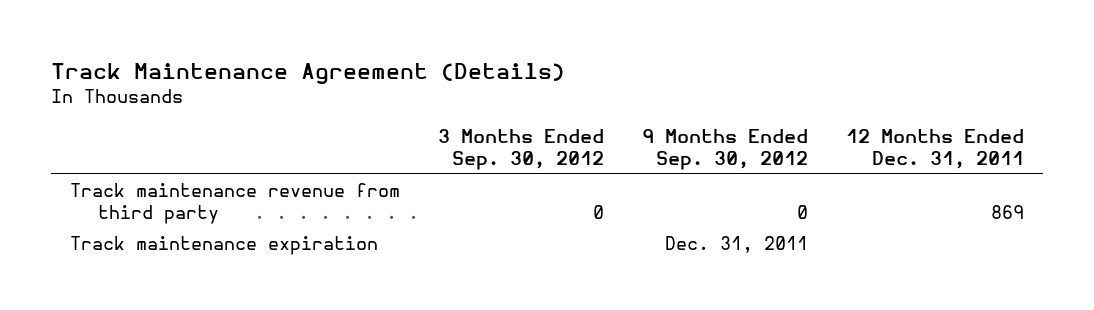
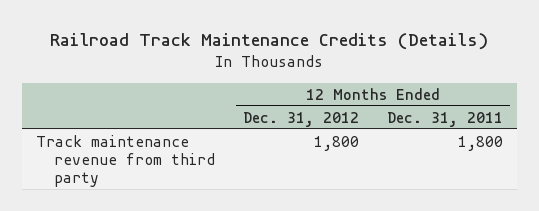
- Track Maintenance Agreement (Details)
+ Railroad Track Maintenance Credits (Details)
- | 3 Months Ended Sep. 30, 2012 | 9 Months Ended Sep. 30, 2012 | 12 Months Ended Dec. 31, 2011
+ | 12 Months Ended Dec. 31, 2012 | 12 Months Ended Dec. 31, 2011
- Track maintenance revenue from third party | 0 | 0 | 869
- Track maintenance expiration | | Dec. 31, 2011 |
+ Track maintenance revenue from third party | 1,800 | 1,800

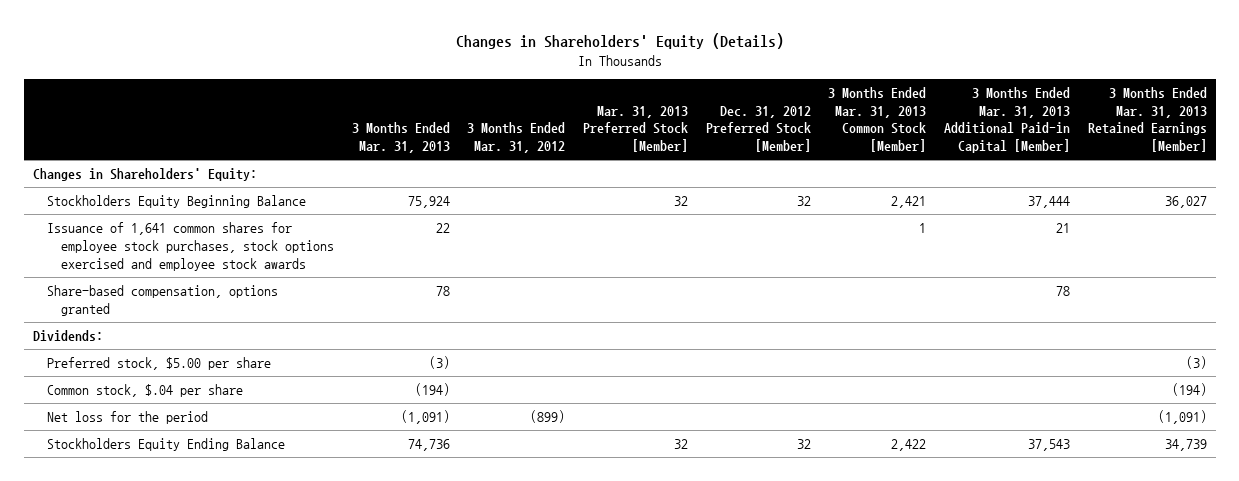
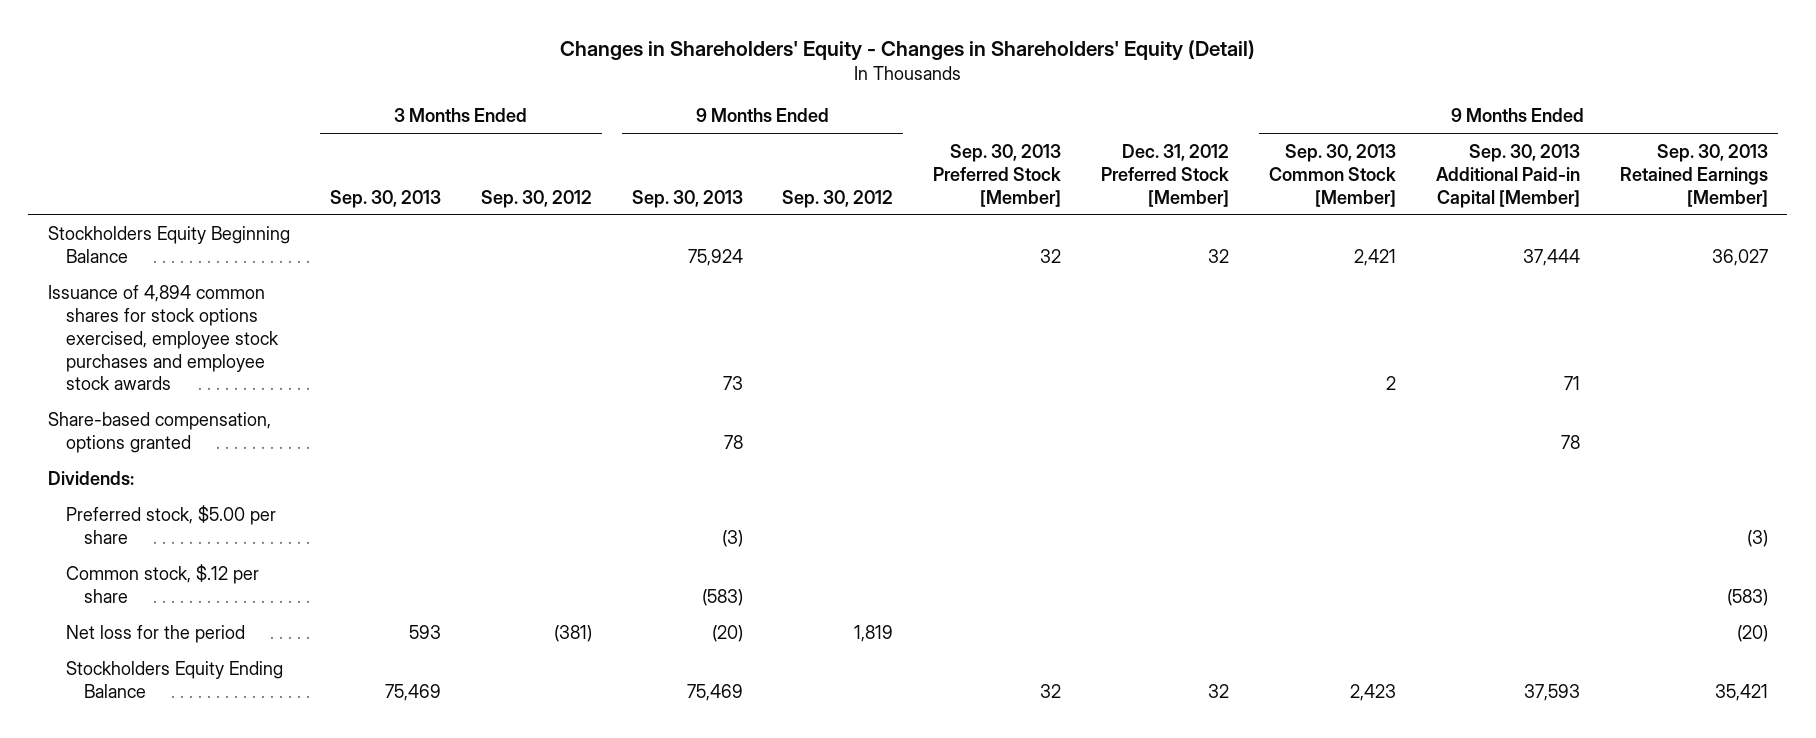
- Changes in Shareholders' Equity (Details)
+ Changes in Shareholders' Equity - Changes in Shareholders' Equity (Detail)
- | 3 Months Ended Mar. 31, 2013 | 3 Months Ended Mar. 31, 2012 | Mar. 31, 2013 Preferred Stock [Member] | Dec. 31, 2012 Preferred Stock [Member] | 3 Months Ended Mar. 31, 2013 Common Stock [Member] | 3 Months Ended Mar. 31, 2013 Additional Paid-in Capital [Member] | 3 Months Ended Mar. 31, 2013 Retained Earnings [Member]
+ | 3 Months Ended Sep. 30, 2013 | 3 Months Ended Sep. 30, 2012 | 9 Months Ended Sep. 30, 2013 | 9 Months Ended Sep. 30, 2012 | Sep. 30, 2013 Preferred Stock [Member] | Dec. 31, 2012 Preferred Stock [Member] | 9 Months Ended Sep. 30, 2013 Common Stock [Member] | 9 Months Ended Sep. 30, 2013 Additional Paid-in Capital [Member] | 9 Months Ended Sep. 30, 2013 Retained Earnings [Member]
- Changes in Shareholders' Equity:
- Issuance of 1,641 common shares for employee stock purchases, stock options exercised and employee stock awards | 22 | | | | 1 | 21 |
+ Issuance of 4,894 common shares for stock options exercised, employee stock purchases and employee stock awards | | | 73 | | | | 2 | 71 |
- Common stock, $.04 per share | (194) | | | | | | (194)
+ Common stock, $.12 per share | | | (583) | | | | | | (583)

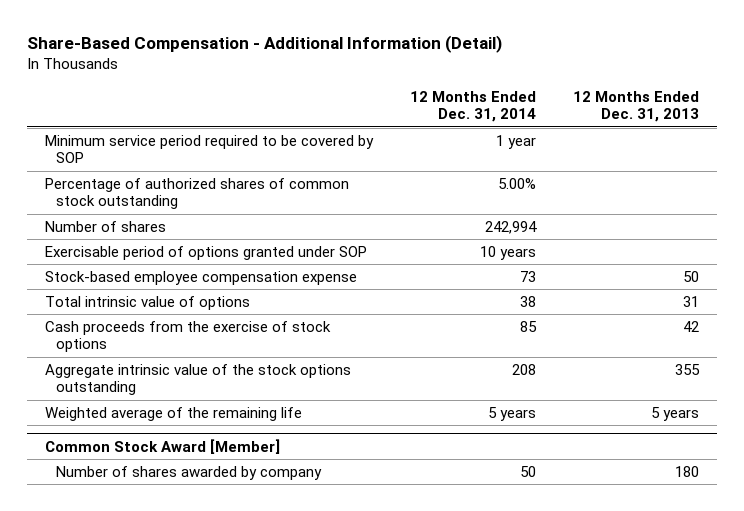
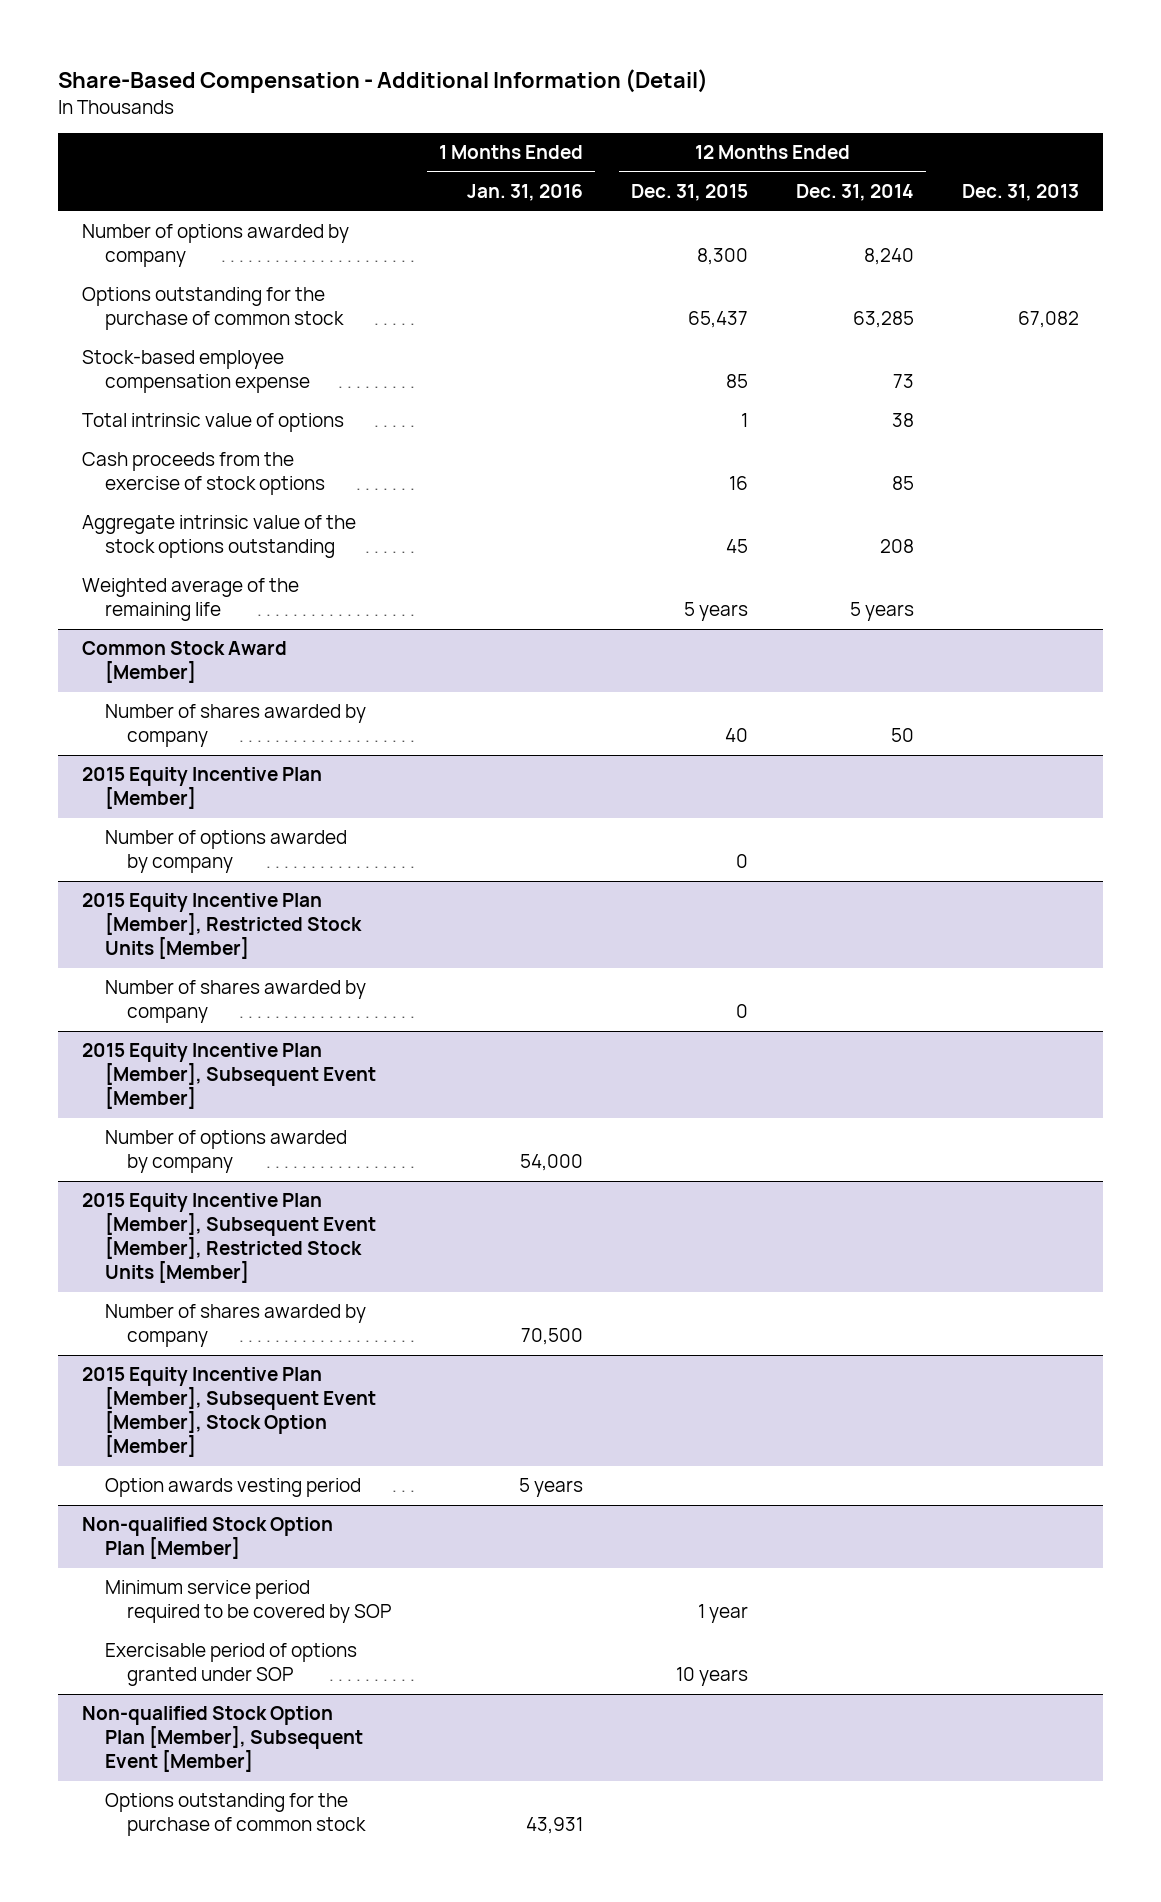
- | 12 Months Ended Dec. 31, 2014 | 12 Months Ended Dec. 31, 2013
+ | 1 Months Ended Jan. 31, 2016 | 12 Months Ended Dec. 31, 2015 | 12 Months Ended Dec. 31, 2014 | Dec. 31, 2013
- Minimum service period required to be covered by SOP | 1 year |
- Percentage of authorized shares of common stock outstanding | 5.00% |
- Number of shares | 242,994 |
- Exercisable period of options granted under SOP | 10 years |
+ Number of options awarded by company | | 8,300 | 8,240 |
+ Options outstanding for the purchase of common stock | | 65,437 | 63,285 | 67,082
+ 2015 Equity Incentive Plan [Member]
+ Number of options awarded by company | | 0 | |
+ 2015 Equity Incentive Plan [Member], Restricted Stock Units [Member]
+ Number of shares awarded by company | | 0 | |
+ 2015 Equity Incentive Plan [Member], Subsequent Event [Member]
+ Number of options awarded by company | 54,000 | | |
+ 2015 Equity Incentive Plan [Member], Subsequent Event [Member], Restricted Stock Units [Member]
+ Number of shares awarded by company | 70,500 | | |
+ 2015 Equity Incentive Plan [Member], Subsequent Event [Member], Stock Option [Member]
+ Option awards vesting period | 5 years | | |
+ Non-qualified Stock Option Plan [Member]
+ Minimum service period required to be covered by SOP | | 1 year | |
+ Exercisable period of options granted under SOP | | 10 years | |
+ Non-qualified Stock Option Plan [Member], Subsequent Event [Member]
+ Options outstanding for the purchase of common stock | 43,931 | | |

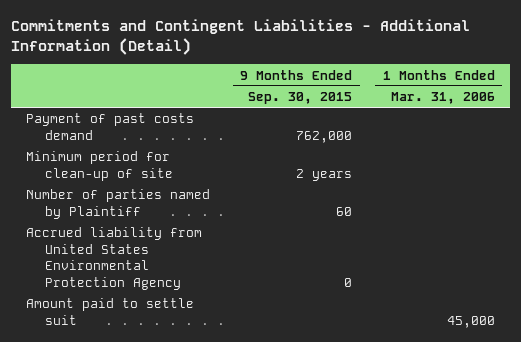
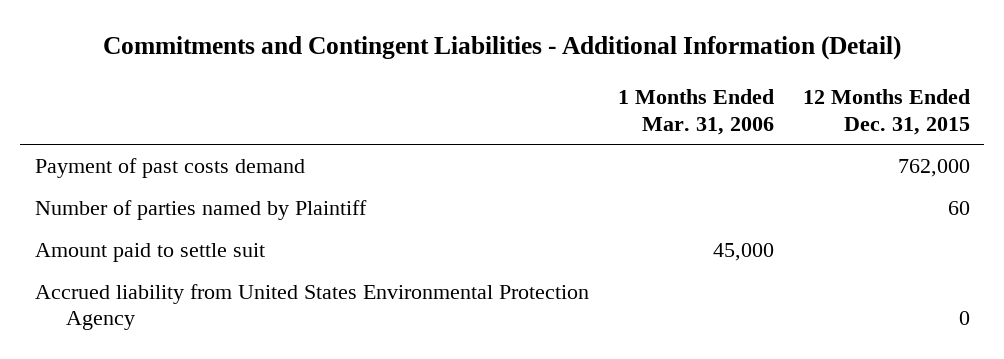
- | 9 Months Ended Sep. 30, 2015 | 1 Months Ended Mar. 31, 2006
+ | 1 Months Ended Mar. 31, 2006 | 12 Months Ended Dec. 31, 2015
- Minimum period for clean-up of site | 2 years |
moved down: Accrued liability from United States Environmental Protection Agency | | 0

